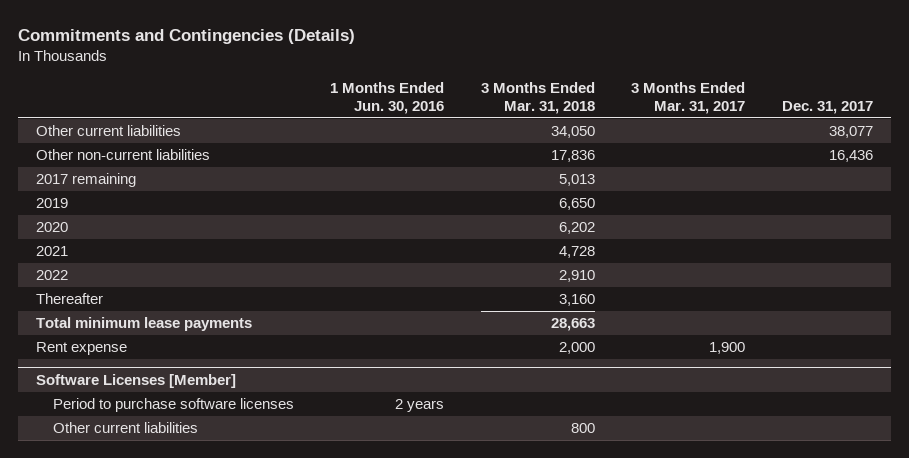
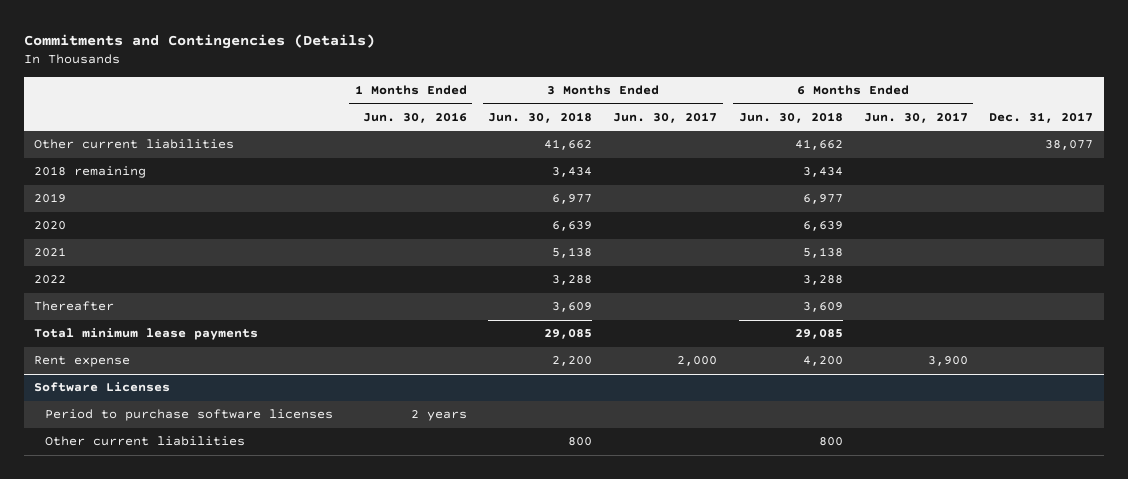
- | 1 Months Ended Jun. 30, 2016 | 3 Months Ended Mar. 31, 2018 | 3 Months Ended Mar. 31, 2017 | Dec. 31, 2017
+ | 1 Months Ended Jun. 30, 2016 | 3 Months Ended Jun. 30, 2018 | 3 Months Ended Jun. 30, 2017 | 6 Months Ended Jun. 30, 2018 | 6 Months Ended Jun. 30, 2017 | Dec. 31, 2017
- Other non-current liabilities | | 17,836 | | 16,436
- 2017 remaining | | 5,013 | |
+ 2018 remaining | | 3,434 | | 3,434 | |
- Software Licenses [Member]
+ Software Licenses

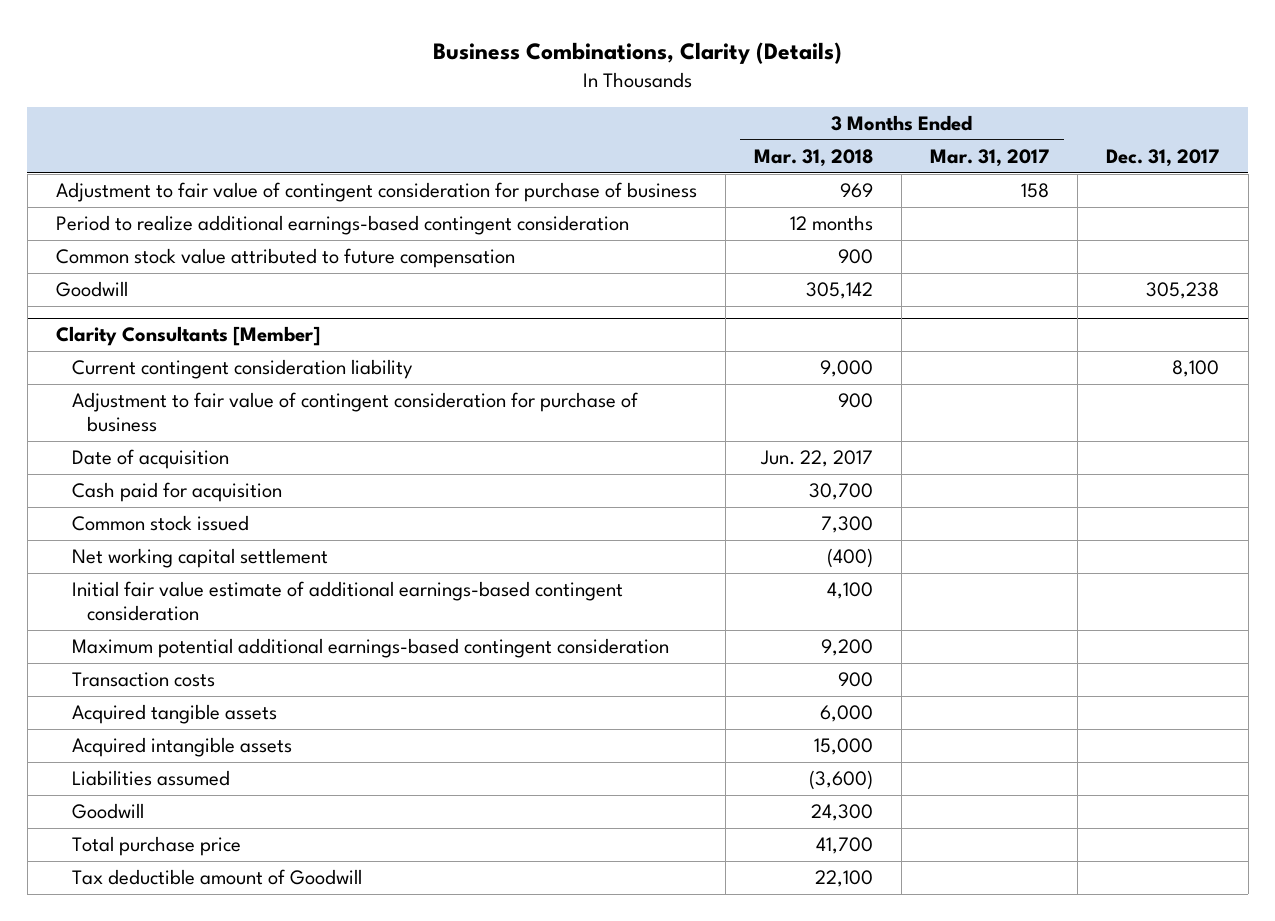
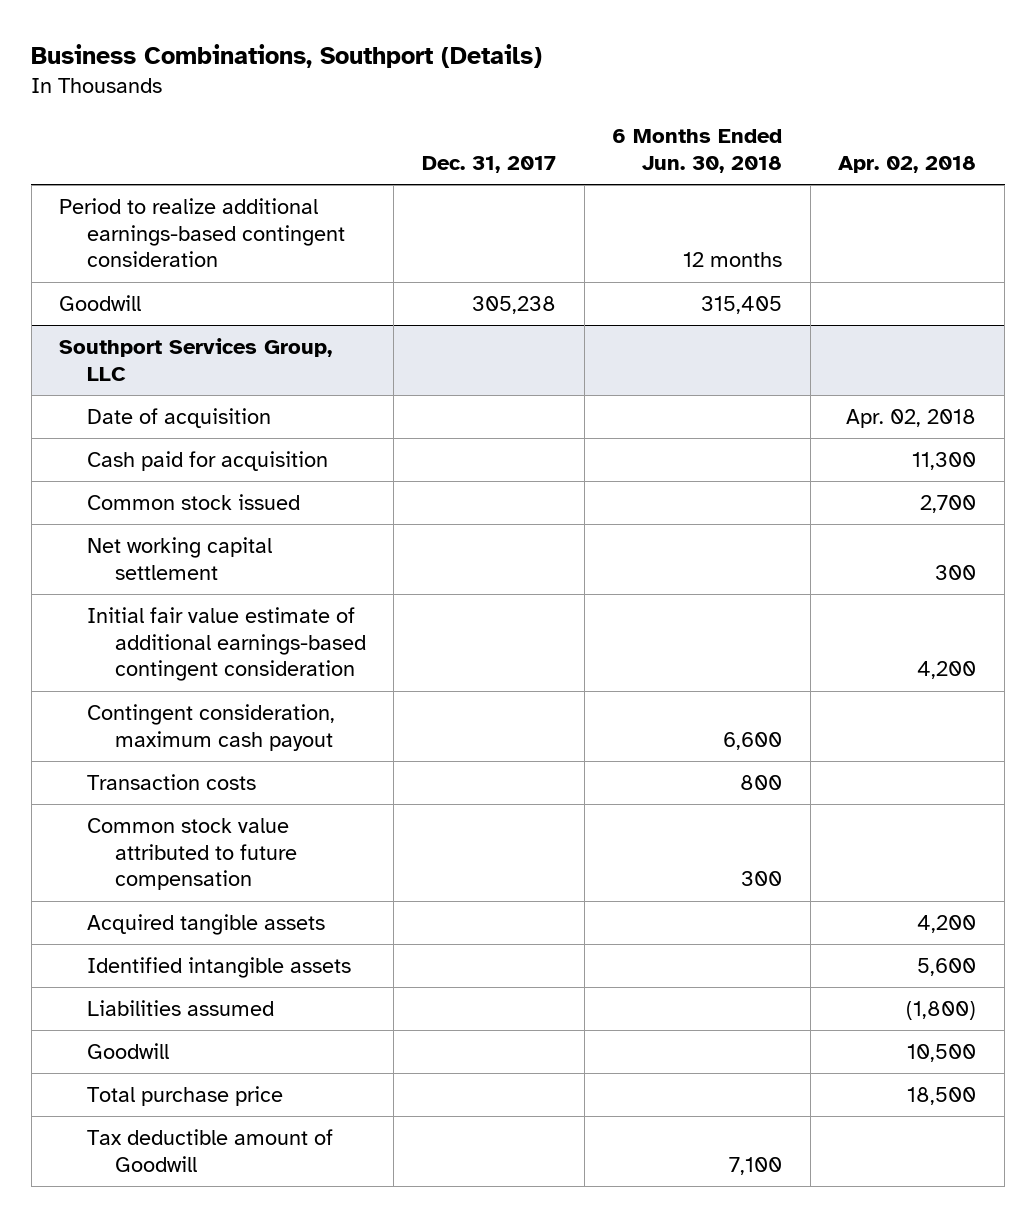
- Business Combinations, Clarity (Details)
+ Business Combinations, Southport (Details)
- | 3 Months Ended Mar. 31, 2018 | 3 Months Ended Mar. 31, 2017 | Dec. 31, 2017
+ | Dec. 31, 2017 | 6 Months Ended Jun. 30, 2018 | Apr. 02, 2018
- Adjustment to fair value of contingent consideration for purchase of business | 969 | 158 |
- Common stock value attributed to future compensation | 900 | |
- Clarity Consultants [Member]
- Current contingent consideration liability | 9,000 | | 8,100
- Adjustment to fair value of contingent consideration for purchase of business | 900 | |
- Date of acquisition | Jun. 22, 2017 | |
- Cash paid for acquisition | 30,700 | |
- Common stock issued | 7,300 | |
- Net working capital settlement | (400) | |
- Initial fair value estimate of additional earnings-based contingent consideration | 4,100 | |
- Maximum potential additional earnings-based contingent consideration | 9,200 | |
- Transaction costs | 900 | |
- Acquired tangible assets | 6,000 | |
- Acquired intangible assets | 15,000 | |
- Liabilities assumed | (3,600) | |
- Goodwill | 24,300 | |
- Total purchase price | 41,700 | |
- Tax deductible amount of Goodwill | 22,100 | |
+ Southport Services Group, LLC
+ Date of acquisition | | | Apr. 02, 2018
+ Cash paid for acquisition | | | 11,300
+ Common stock issued | | | 2,700
+ Net working capital settlement | | | 300
+ Initial fair value estimate of additional earnings-based contingent consideration | | | 4,200
+ Contingent consideration, maximum cash payout | | 6,600 |
+ Transaction costs | | 800 |
+ Common stock value attributed to future compensation | | 300 |
+ Acquired tangible assets | | | 4,200
+ Identified intangible assets | | | 5,600
+ Liabilities assumed | | | (1,800)
+ Goodwill | | | 10,500
+ Total purchase price | | | 18,500
+ Tax deductible amount of Goodwill | | 7,100 |

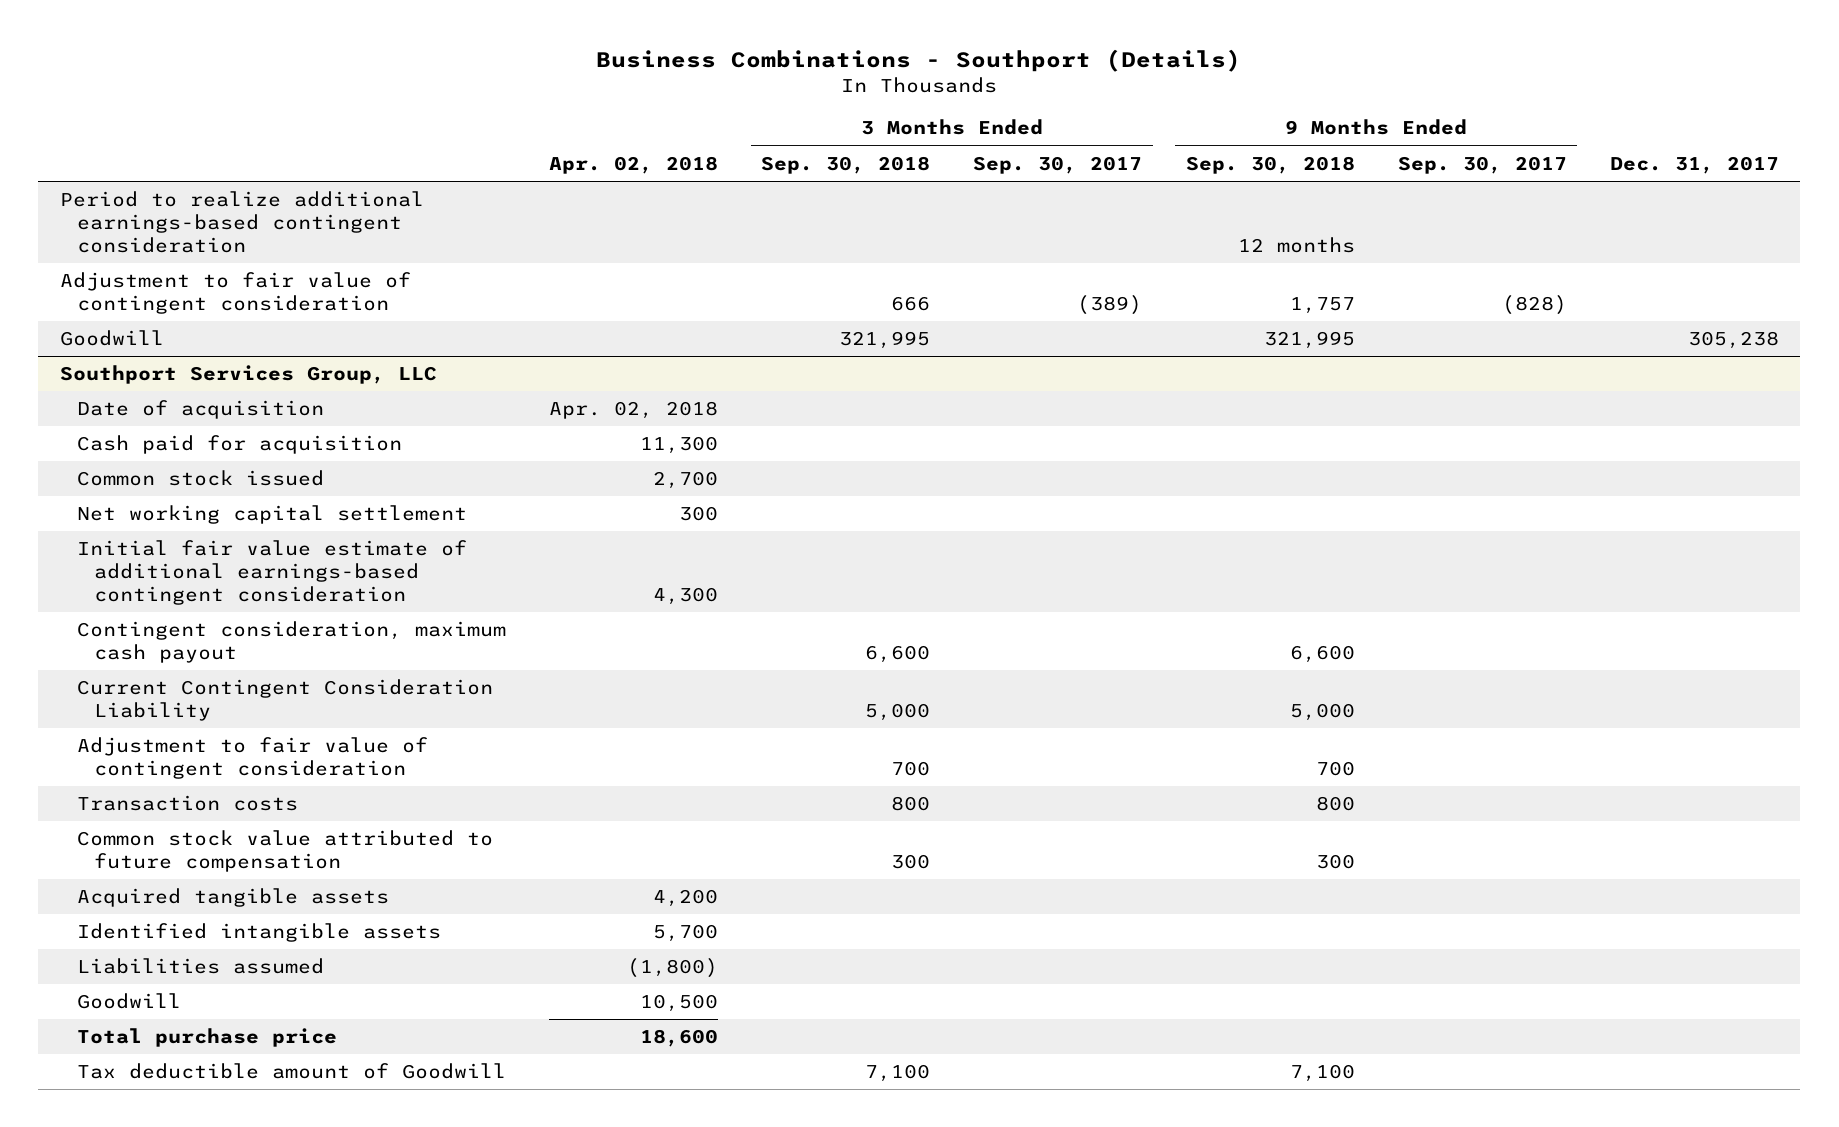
- Business Combinations, Southport (Details)
+ Business Combinations - Southport (Details)
- | Dec. 31, 2017 | 6 Months Ended Jun. 30, 2018 | Apr. 02, 2018
+ | Apr. 02, 2018 | 3 Months Ended Sep. 30, 2018 | 3 Months Ended Sep. 30, 2017 | 9 Months Ended Sep. 30, 2018 | 9 Months Ended Sep. 30, 2017 | Dec. 31, 2017
+ Adjustment to fair value of contingent consideration | | 666 | (389) | 1,757 | (828) |
@ Southport Services Group, LLC
- Initial fair value estimate of additional earnings-based contingent consideration | | | 4,200
+ Initial fair value estimate of additional earnings-based contingent consideration | 4,300 | | | | |
+ Current Contingent Consideration Liability | | 5,000 | | 5,000 | |
+ Adjustment to fair value of contingent consideration | | 700 | | 700 | |
- Identified intangible assets | | | 5,600
+ Identified intangible assets | 5,700 | | | | |
- Total purchase price | | | 18,500
+ Total purchase price | 18,600 | | | | |

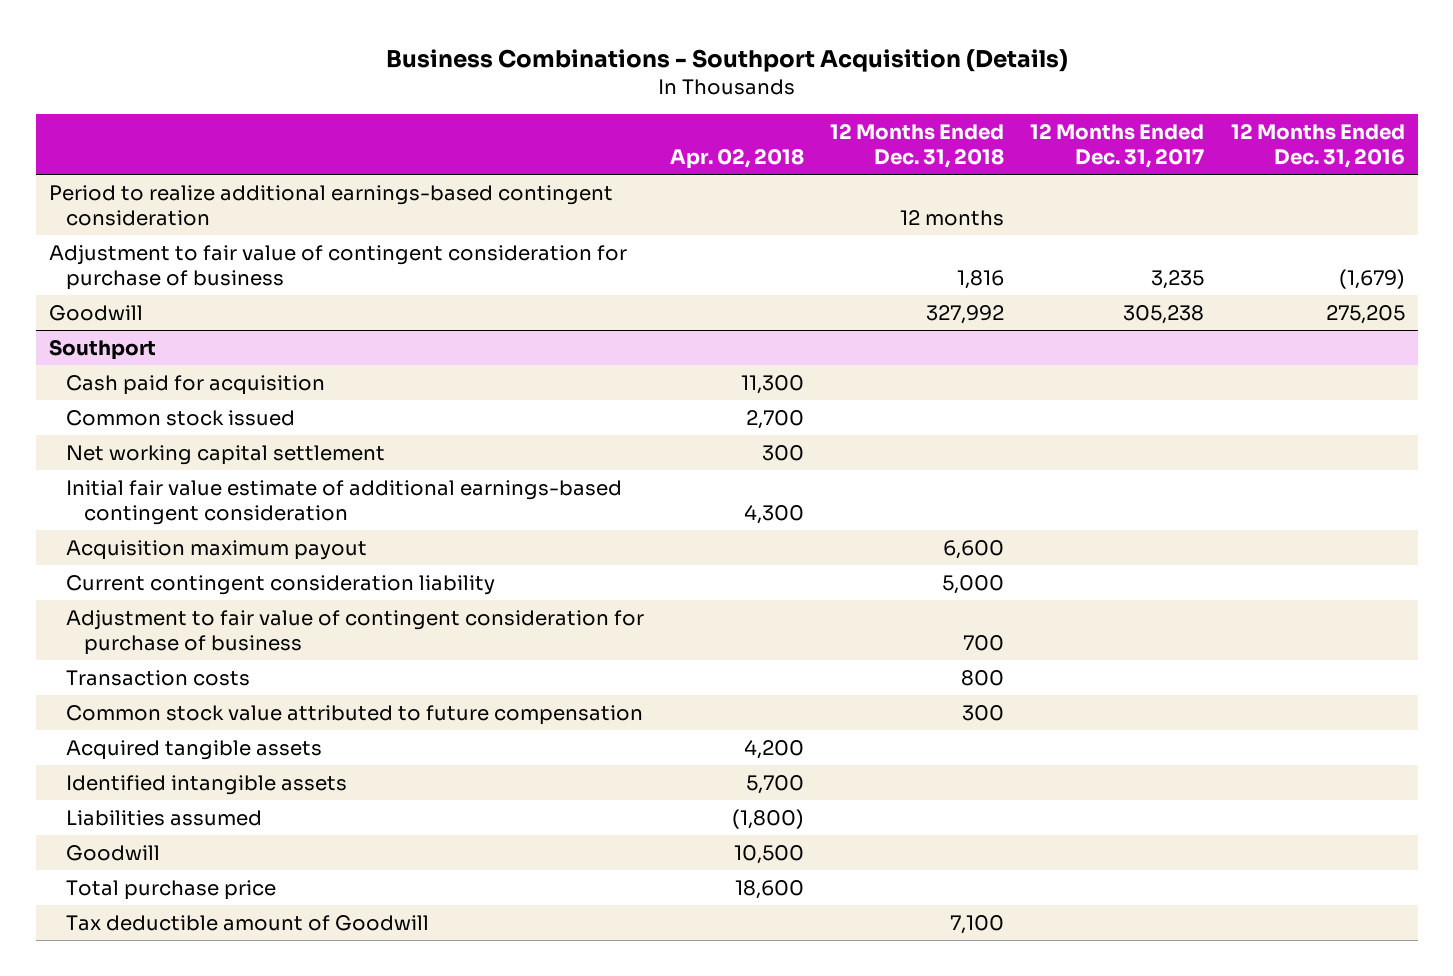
- Business Combinations - Southport (Details)
+ Business Combinations - Southport Acquisition (Details)
- | Apr. 02, 2018 | 3 Months Ended Sep. 30, 2018 | 3 Months Ended Sep. 30, 2017 | 9 Months Ended Sep. 30, 2018 | 9 Months Ended Sep. 30, 2017 | Dec. 31, 2017
+ | Apr. 02, 2018 | 12 Months Ended Dec. 31, 2018 | 12 Months Ended Dec. 31, 2017 | 12 Months Ended Dec. 31, 2016
- Adjustment to fair value of contingent consideration | | 666 | (389) | 1,757 | (828) |
+ Adjustment to fair value of contingent consideration for purchase of business | | 1,816 | 3,235 | (1,679)
- Southport Services Group, LLC
- Date of acquisition | Apr. 02, 2018 | | | | |
+ Southport
- Contingent consideration, maximum cash payout | | 6,600 | | 6,600 | |
- Current Contingent Consideration Liability | | 5,000 | | 5,000 | |
- Adjustment to fair value of contingent consideration | | 700 | | 700 | |
+ Acquisition maximum payout | | 6,600 | |
+ Current contingent consideration liability | | 5,000 | |
+ Adjustment to fair value of contingent consideration for purchase of business | | 700 | |

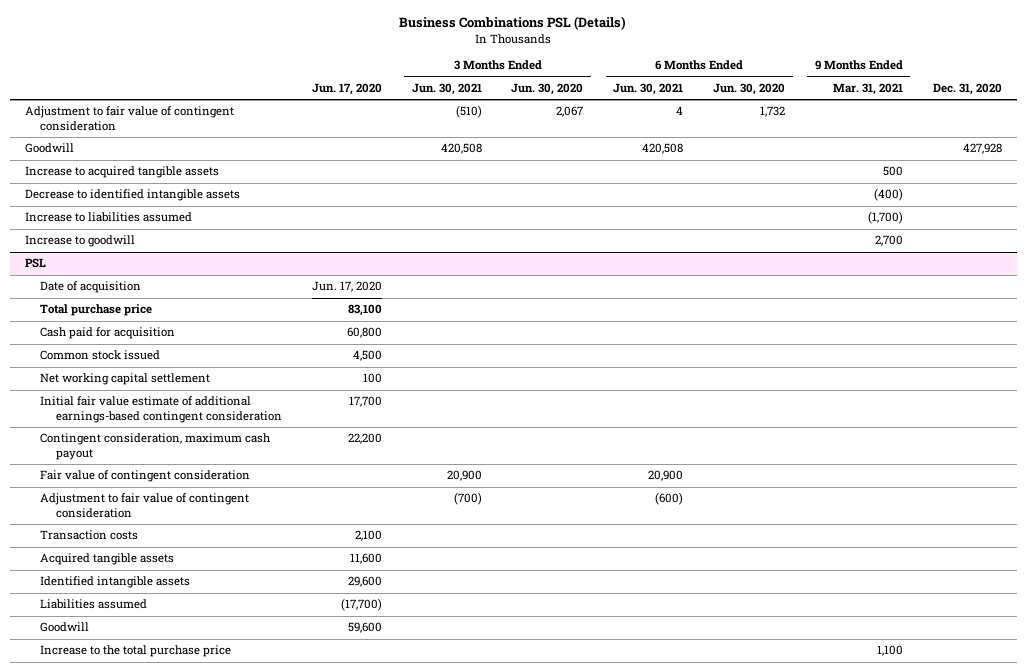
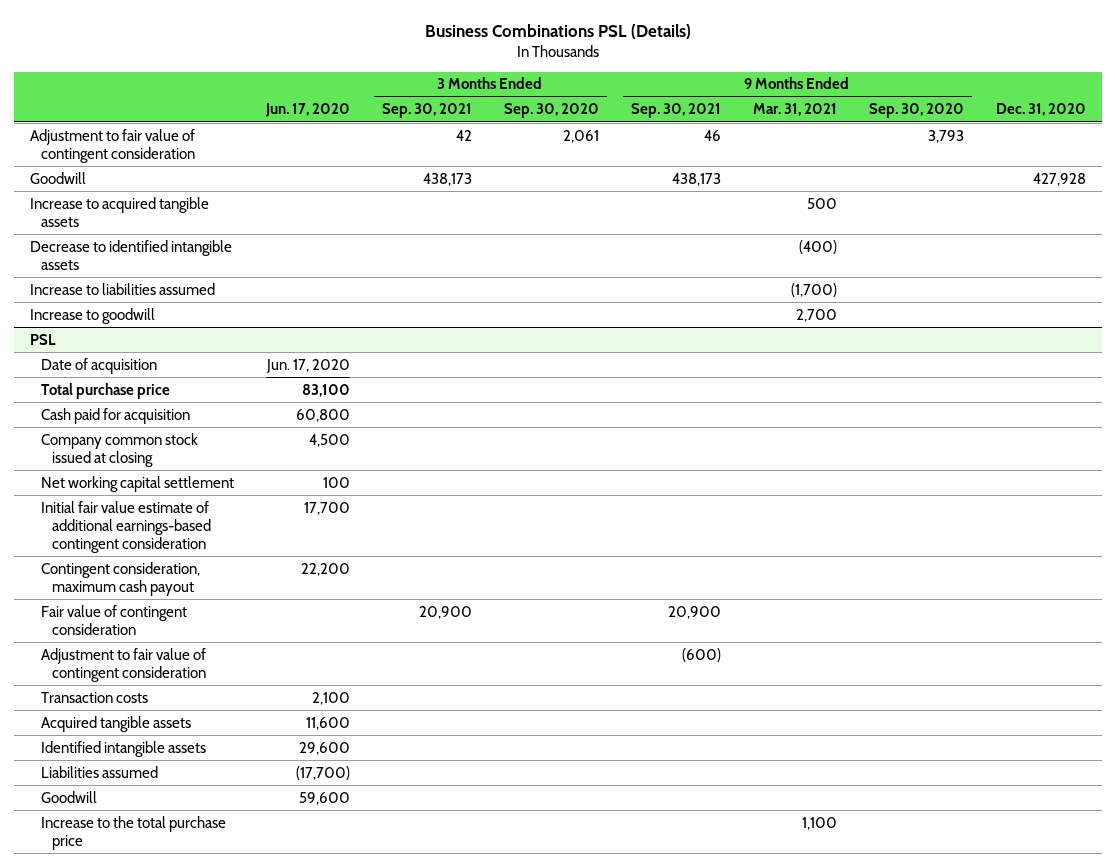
- | Jun. 17, 2020 | 3 Months Ended Jun. 30, 2021 | 3 Months Ended Jun. 30, 2020 | 6 Months Ended Jun. 30, 2021 | 6 Months Ended Jun. 30, 2020 | 9 Months Ended Mar. 31, 2021 | Dec. 31, 2020
+ | Jun. 17, 2020 | 3 Months Ended Sep. 30, 2021 | 3 Months Ended Sep. 30, 2020 | 9 Months Ended Sep. 30, 2021 | 9 Months Ended Mar. 31, 2021 | 9 Months Ended Sep. 30, 2020 | Dec. 31, 2020
@ PSL
- Common stock issued | 4,500 | | | | | |
+ Company common stock issued at closing | 4,500 | | | | | |

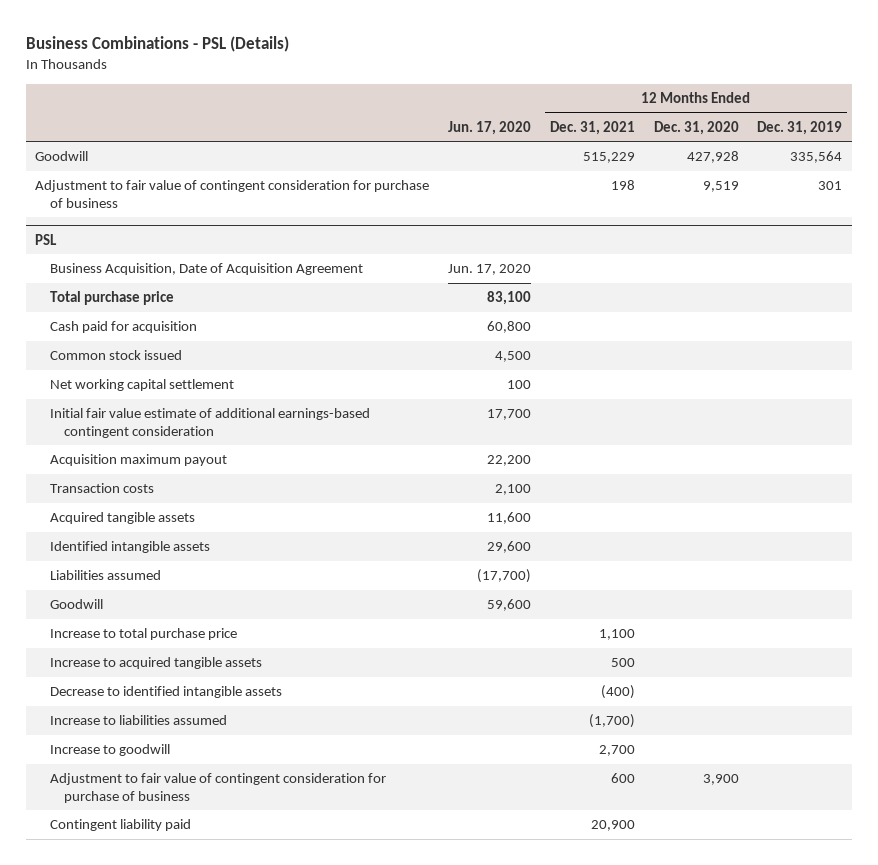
- Business Combinations PSL (Details)
+ Business Combinations - PSL (Details)
- | Jun. 17, 2020 | 3 Months Ended Sep. 30, 2021 | 3 Months Ended Sep. 30, 2020 | 9 Months Ended Sep. 30, 2021 | 9 Months Ended Mar. 31, 2021 | 9 Months Ended Sep. 30, 2020 | Dec. 31, 2020
+ | Jun. 17, 2020 | 12 Months Ended Dec. 31, 2021 | 12 Months Ended Dec. 31, 2020 | 12 Months Ended Dec. 31, 2019
- Adjustment to fair value of contingent consideration | | 42 | 2,061 | 46 | | 3,793 |
- Increase to acquired tangible assets | | | | | 500 | |
- Decrease to identified intangible assets | | | | | (400) | |
- Increase to liabilities assumed | | | | | (1,700) | |
- Increase to goodwill | | | | | 2,700 | |
+ Adjustment to fair value of contingent consideration for purchase of business | | 198 | 9,519 | 301
@ PSL
- Date of acquisition | Jun. 17, 2020 | | | | | |
+ Business Acquisition, Date of Acquisition Agreement | Jun. 17, 2020 | | |
- Company common stock issued at closing | 4,500 | | | | | |
+ Common stock issued | 4,500 | | |
- Contingent consideration, maximum cash payout | 22,200 | | | | | |
- Fair value of contingent consideration | | 20,900 | | 20,900 | | |
- Adjustment to fair value of contingent consideration | | | | (600) | | |
+ Acquisition maximum payout | 22,200 | | |
- Increase to the total purchase price | | | | | 1,100 | |
+ Increase to total purchase price | | 1,100 | |
+ Increase to acquired tangible assets | | 500 | |
+ Decrease to identified intangible assets | | (400) | |
+ Increase to liabilities assumed | | (1,700) | |
+ Increase to goodwill | | 2,700 | |
+ Adjustment to fair value of contingent consideration for purchase of business | | 600 | 3,900 |
+ Contingent liability paid | | 20,900 | |

